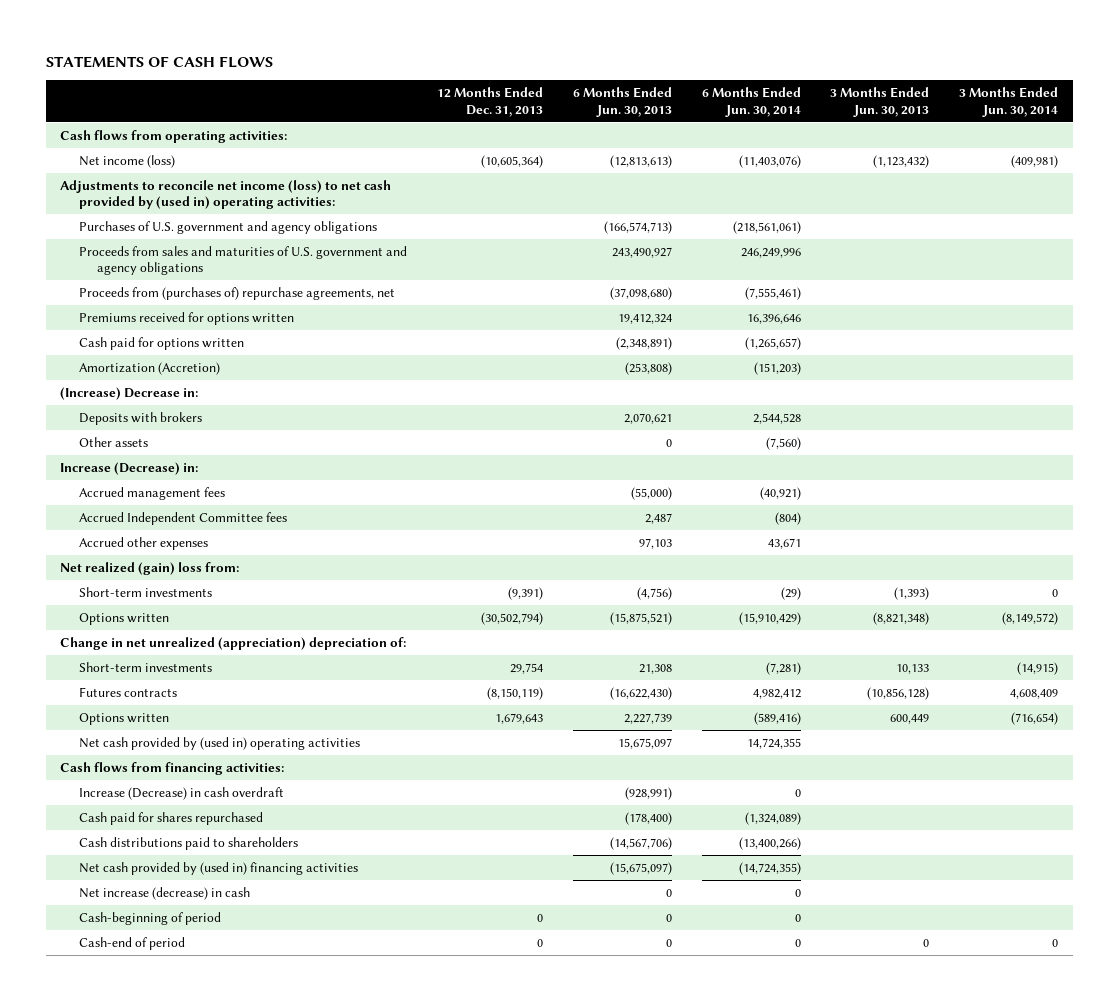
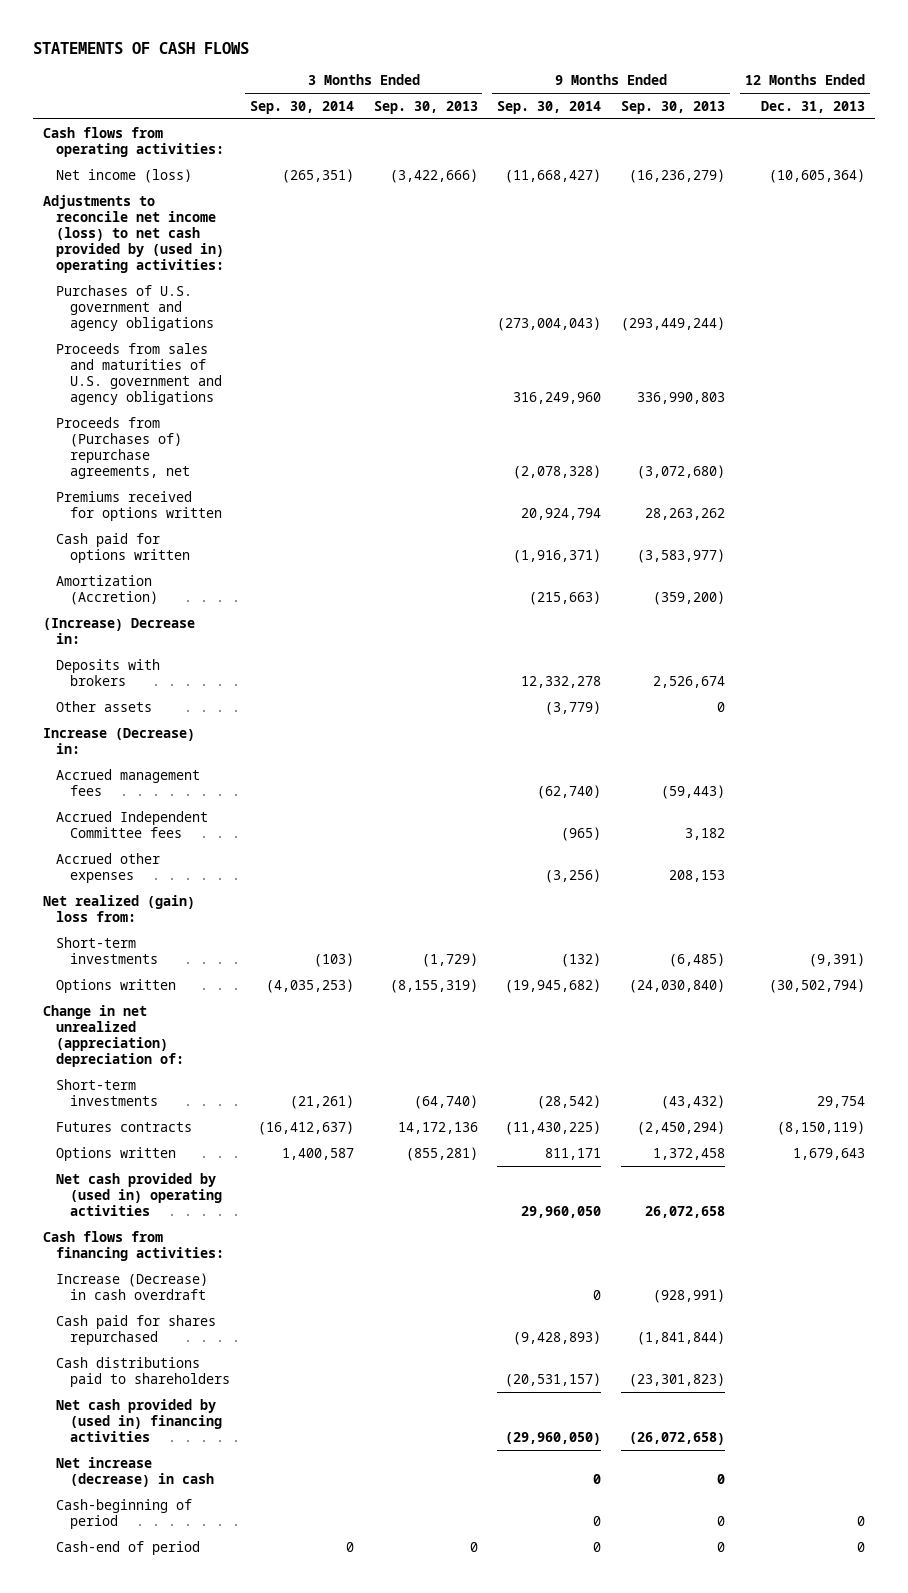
- | 12 Months Ended Dec. 31, 2013 | 6 Months Ended Jun. 30, 2013 | 6 Months Ended Jun. 30, 2014 | 3 Months Ended Jun. 30, 2013 | 3 Months Ended Jun. 30, 2014
+ | 3 Months Ended Sep. 30, 2014 | 3 Months Ended Sep. 30, 2013 | 9 Months Ended Sep. 30, 2014 | 9 Months Ended Sep. 30, 2013 | 12 Months Ended Dec. 31, 2013
- Proceeds from (purchases of) repurchase agreements, net | | (37,098,680) | (7,555,461) | |
+ Proceeds from (Purchases of) repurchase agreements, net | | | (2,078,328) | (3,072,680) |

